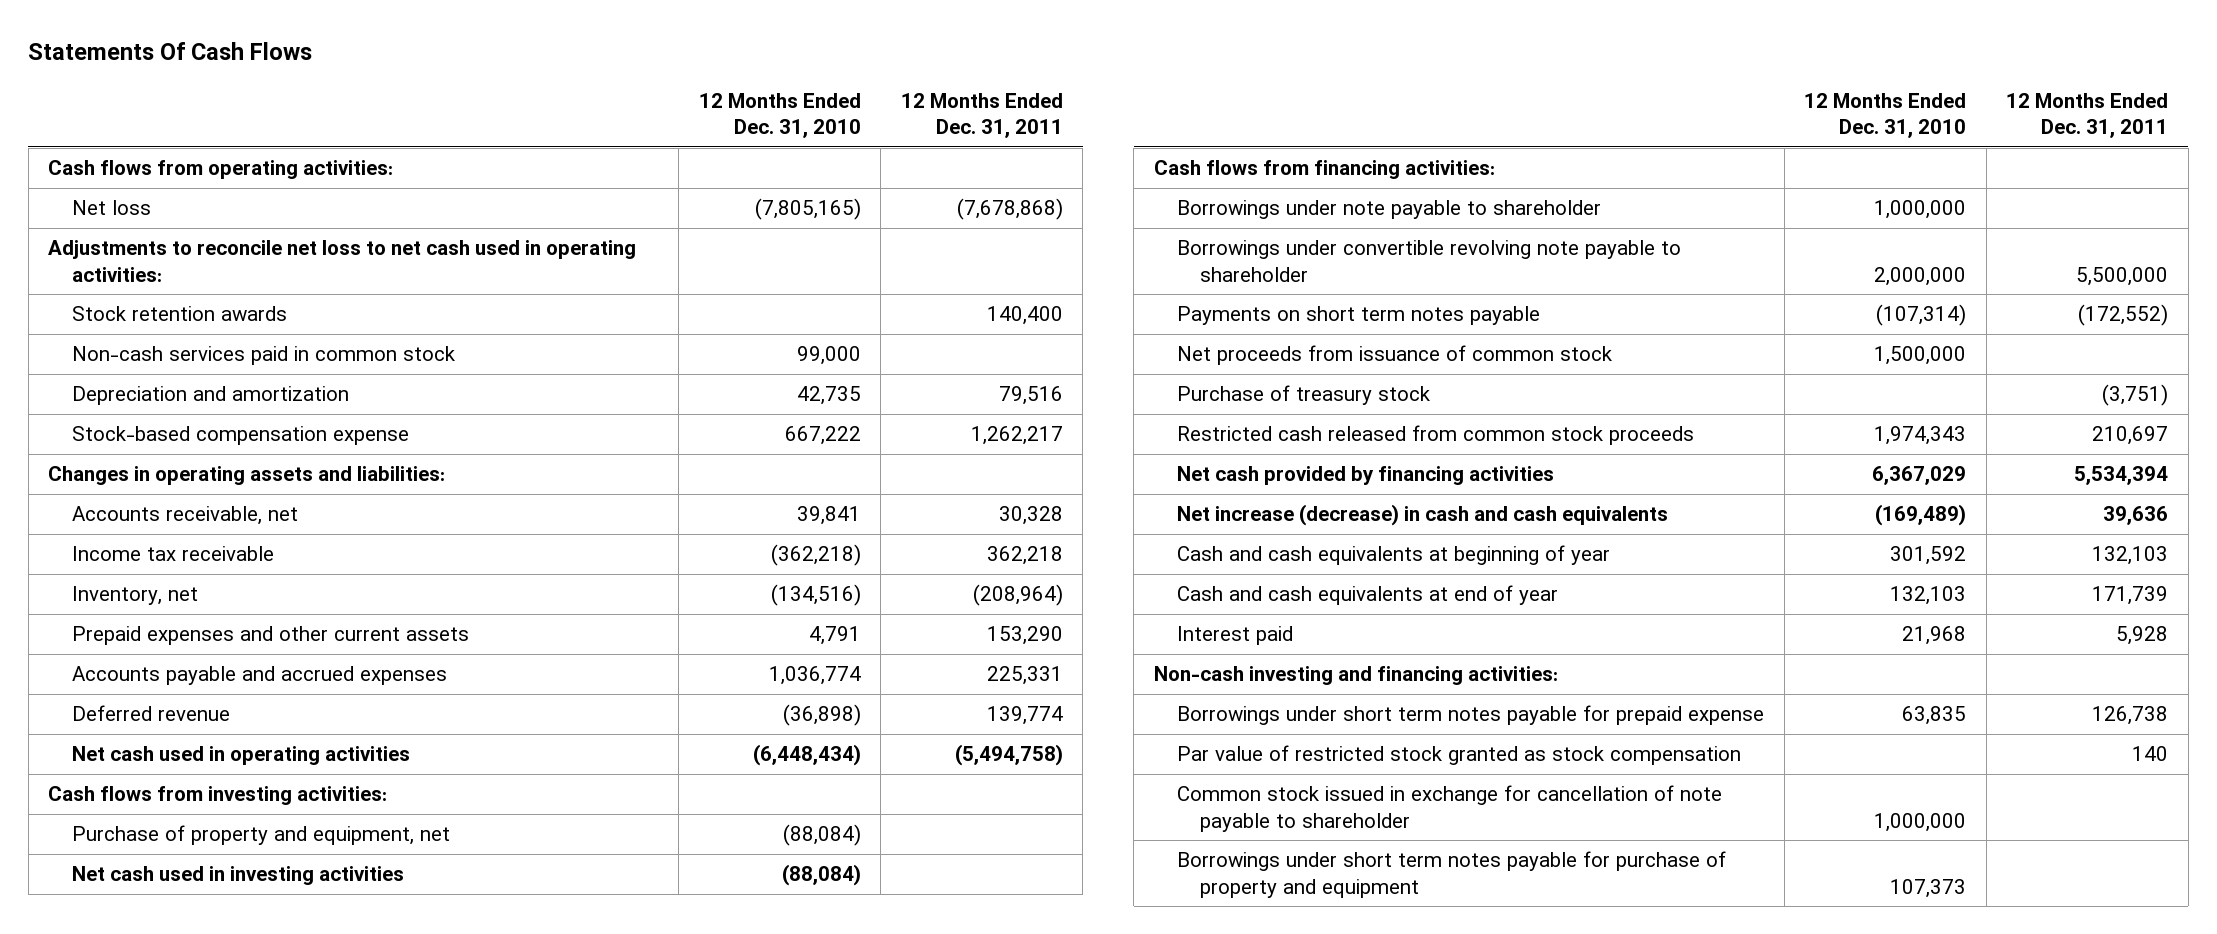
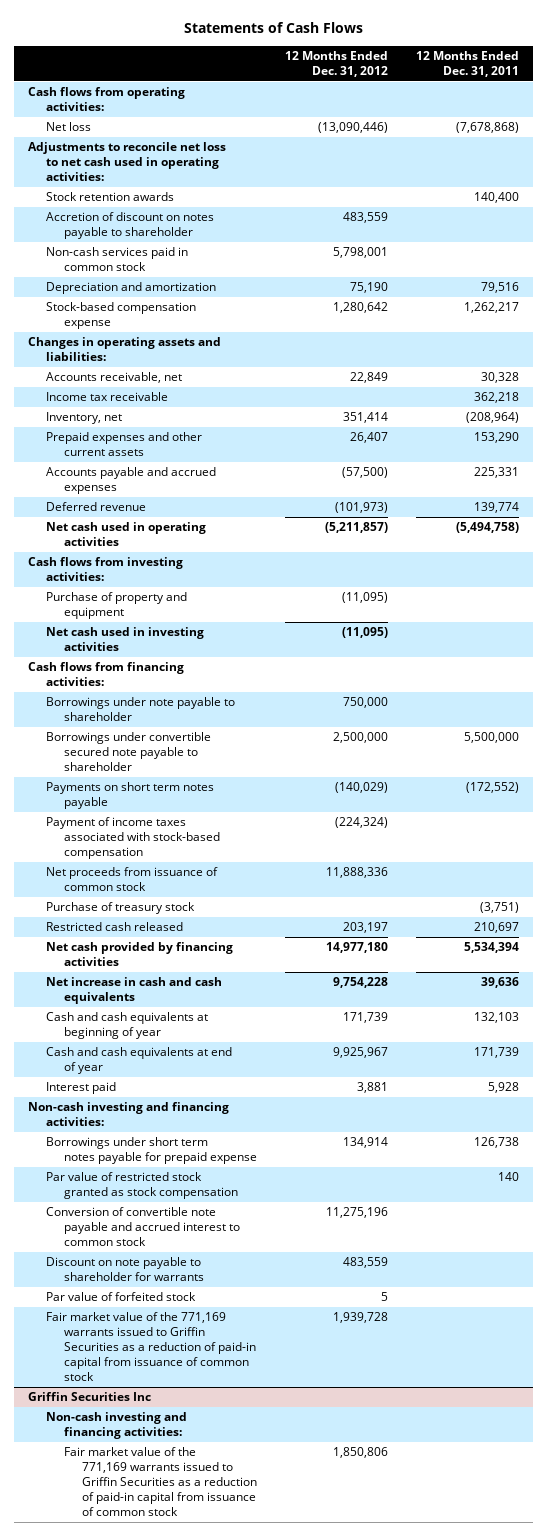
- Statements Of Cash Flows
+ Statements of Cash Flows
- | 12 Months Ended Dec. 31, 2010 | 12 Months Ended Dec. 31, 2011
+ | 12 Months Ended Dec. 31, 2012 | 12 Months Ended Dec. 31, 2011
+ Accretion of discount on notes payable to shareholder | 483,559 |
- Purchase of property and equipment, net | (88,084) |
+ Purchase of property and equipment | (11,095) |
- Borrowings under convertible revolving note payable to shareholder | 2,000,000 | 5,500,000
+ Borrowings under convertible secured note payable to shareholder | 2,500,000 | 5,500,000
+ Payment of income taxes associated with stock-based compensation | (224,324) |
- Restricted cash released from common stock proceeds | 1,974,343 | 210,697
+ Restricted cash released | 203,197 | 210,697
- Net increase (decrease) in cash and cash equivalents | (169,489) | 39,636
+ Net increase in cash and cash equivalents | 9,754,228 | 39,636
- Common stock issued in exchange for cancellation of note payable to shareholder | 1,000,000 |
- Borrowings under short term notes payable for purchase of property and equipment | 107,373 |
+ Conversion of convertible note payable and accrued interest to common stock | 11,275,196 |
+ Discount on note payable to shareholder for warrants | 483,559 |
+ Par value of forfeited stock | 5 |
+ Fair market value of the 771,169 warrants issued to Griffin Securities as a reduction of paid-in capital from issuance of common stock | 1,939,728 |
+ Griffin Securities Inc
+ Non-cash investing and financing activities:
+ Fair market value of the 771,169 warrants issued to Griffin Securities as a reduction of paid-in capital from issuance of common stock | 1,850,806 |

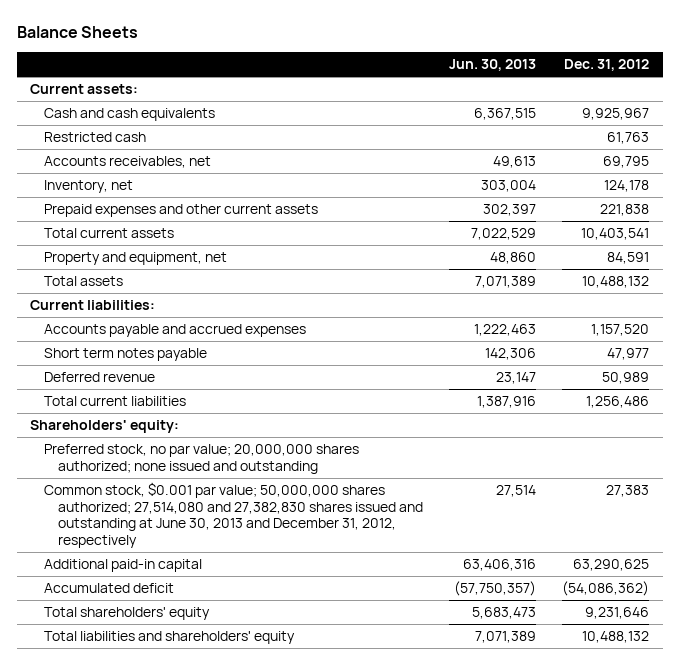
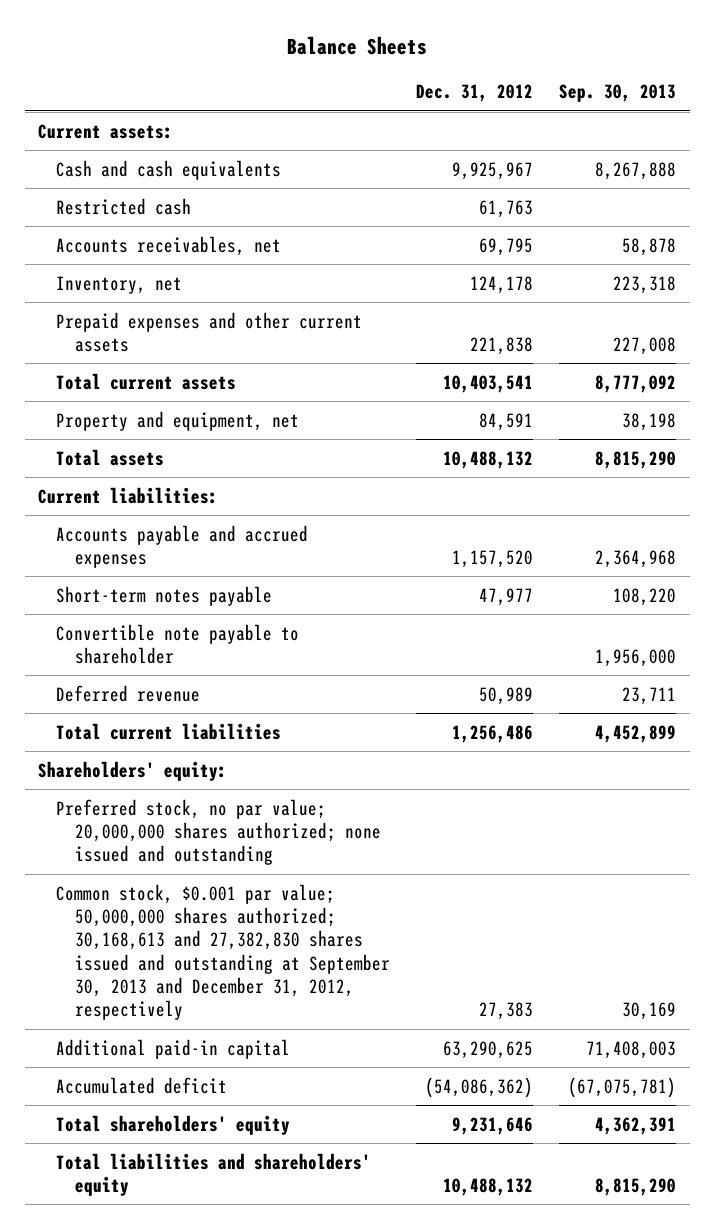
- | Jun. 30, 2013 | Dec. 31, 2012
+ | Dec. 31, 2012 | Sep. 30, 2013
- Short term notes payable | 142,306 | 47,977
+ Short-term notes payable | 47,977 | 108,220
+ Convertible note payable to shareholder | | 1,956,000
- Common stock, $0.001 par value; 50,000,000 shares authorized; 27,514,080 and 27,382,830 shares issued and outstanding at June 30, 2013 and December 31, 2012, respectively | 27,514 | 27,383
+ Common stock, $0.001 par value; 50,000,000 shares authorized; 30,168,613 and 27,382,830 shares issued and outstanding at September 30, 2013 and December 31, 2012, respectively | 27,383 | 30,169

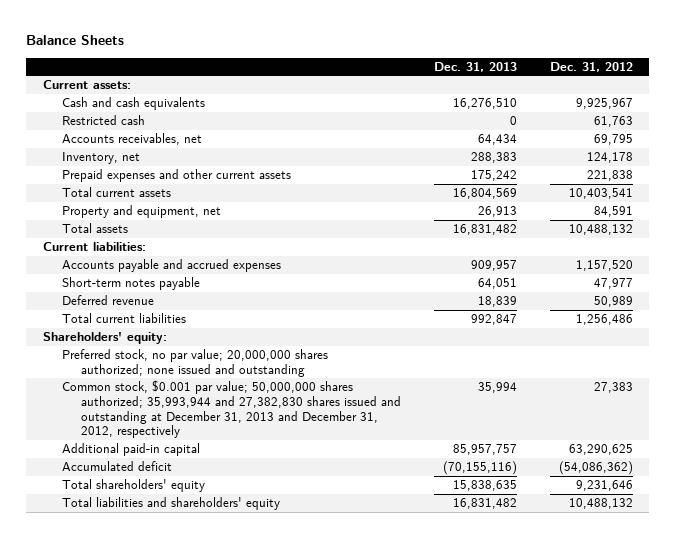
- | Dec. 31, 2012 | Sep. 30, 2013
+ | Dec. 31, 2013 | Dec. 31, 2012
- Convertible note payable to shareholder | | 1,956,000
- Common stock, $0.001 par value; 50,000,000 shares authorized; 30,168,613 and 27,382,830 shares issued and outstanding at September 30, 2013 and December 31, 2012, respectively | 27,383 | 30,169
+ Common stock, $0.001 par value; 50,000,000 shares authorized; 35,993,944 and 27,382,830 shares issued and outstanding at December 31, 2013 and December 31, 2012, respectively | 35,994 | 27,383

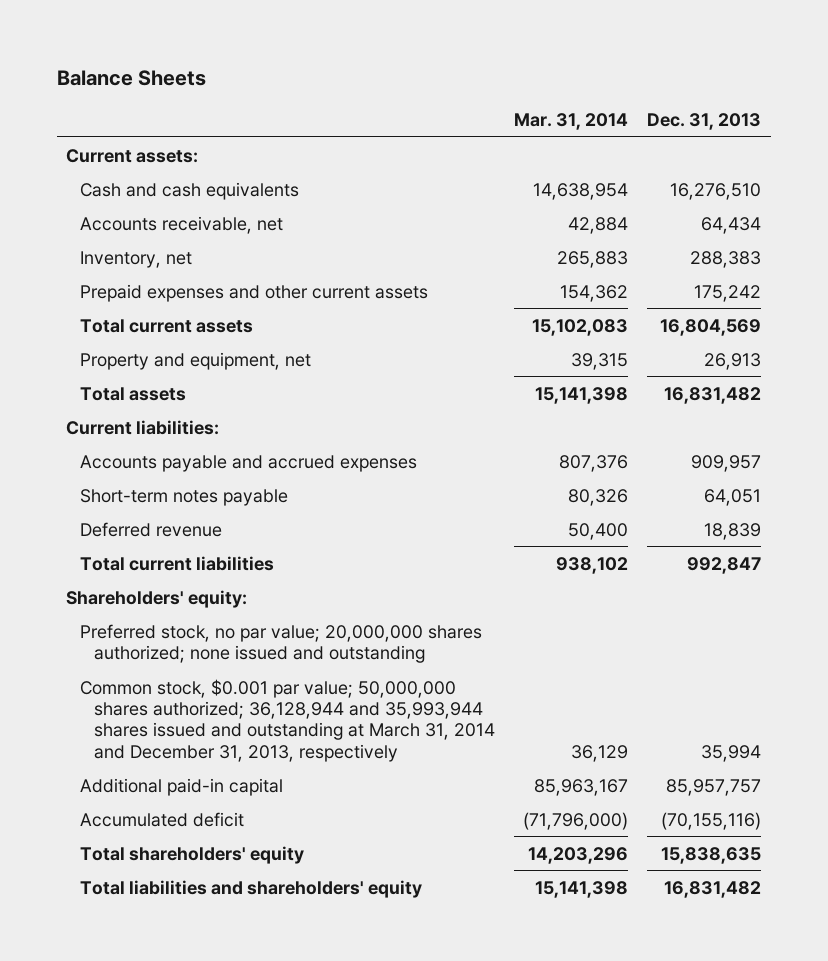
- | Dec. 31, 2013 | Dec. 31, 2012
+ | Mar. 31, 2014 | Dec. 31, 2013
- Restricted cash | 0 | 61,763
- Accounts receivables, net | 64,434 | 69,795
+ Accounts receivable, net | 42,884 | 64,434
- Common stock, $0.001 par value; 50,000,000 shares authorized; 35,993,944 and 27,382,830 shares issued and outstanding at December 31, 2013 and December 31, 2012, respectively | 35,994 | 27,383
+ Common stock, $0.001 par value; 50,000,000 shares authorized; 36,128,944 and 35,993,944 shares issued and outstanding at March 31, 2014 and December 31, 2013, respectively | 36,129 | 35,994

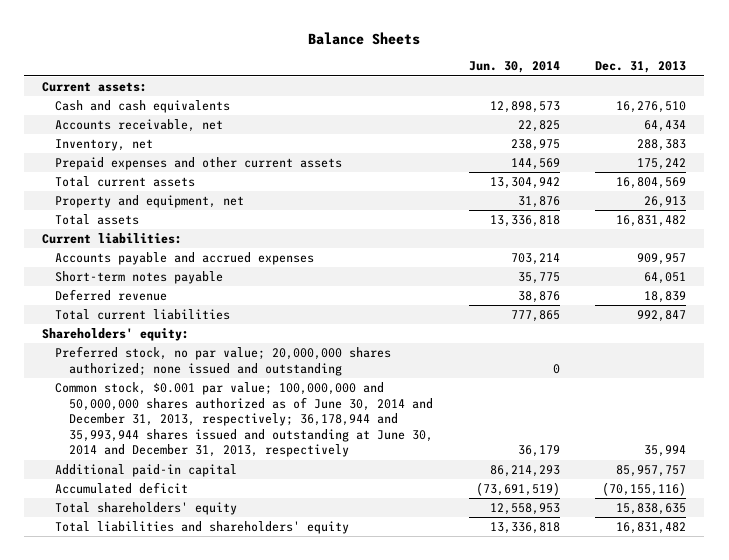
- | Mar. 31, 2014 | Dec. 31, 2013
+ | Jun. 30, 2014 | Dec. 31, 2013
- Common stock, $0.001 par value; 50,000,000 shares authorized; 36,128,944 and 35,993,944 shares issued and outstanding at March 31, 2014 and December 31, 2013, respectively | 36,129 | 35,994
+ Common stock, $0.001 par value; 100,000,000 and 50,000,000 shares authorized as of June 30, 2014 and December 31, 2013, respectively; 36,178,944 and 35,993,944 shares issued and outstanding at June 30, 2014 and December 31, 2013, respectively | 36,179 | 35,994

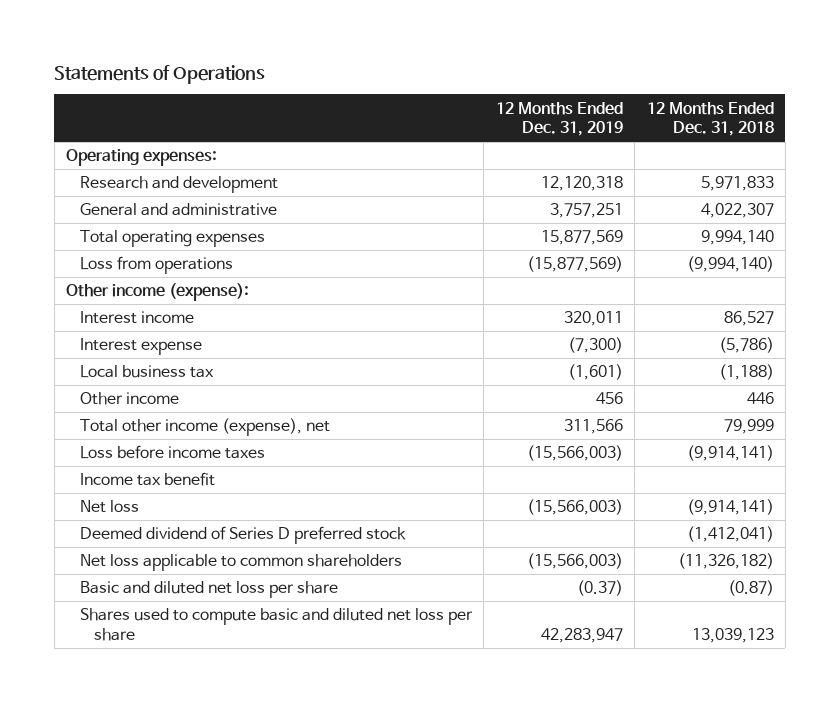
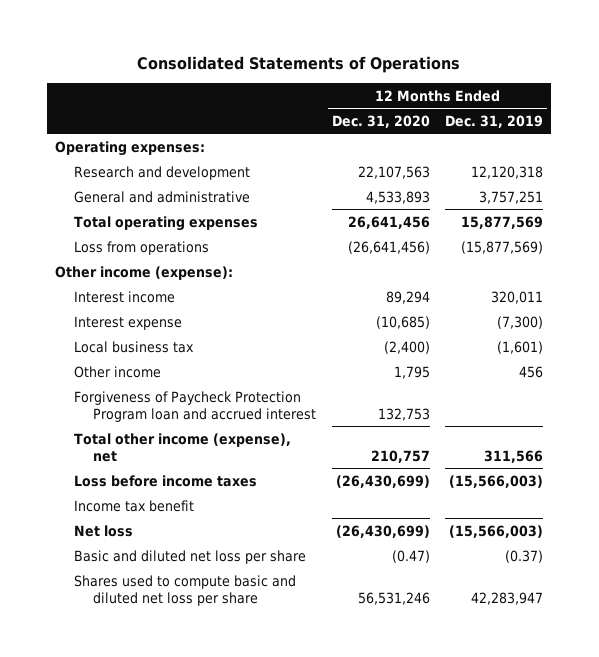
- Statements of Operations
+ Consolidated Statements of Operations
- | 12 Months Ended Dec. 31, 2019 | 12 Months Ended Dec. 31, 2018
+ | 12 Months Ended Dec. 31, 2020 | 12 Months Ended Dec. 31, 2019
+ Forgiveness of Paycheck Protection Program loan and accrued interest | 132,753 |
- Deemed dividend of Series D preferred stock | | (1,412,041)
- Net loss applicable to common shareholders | (15,566,003) | (11,326,182)

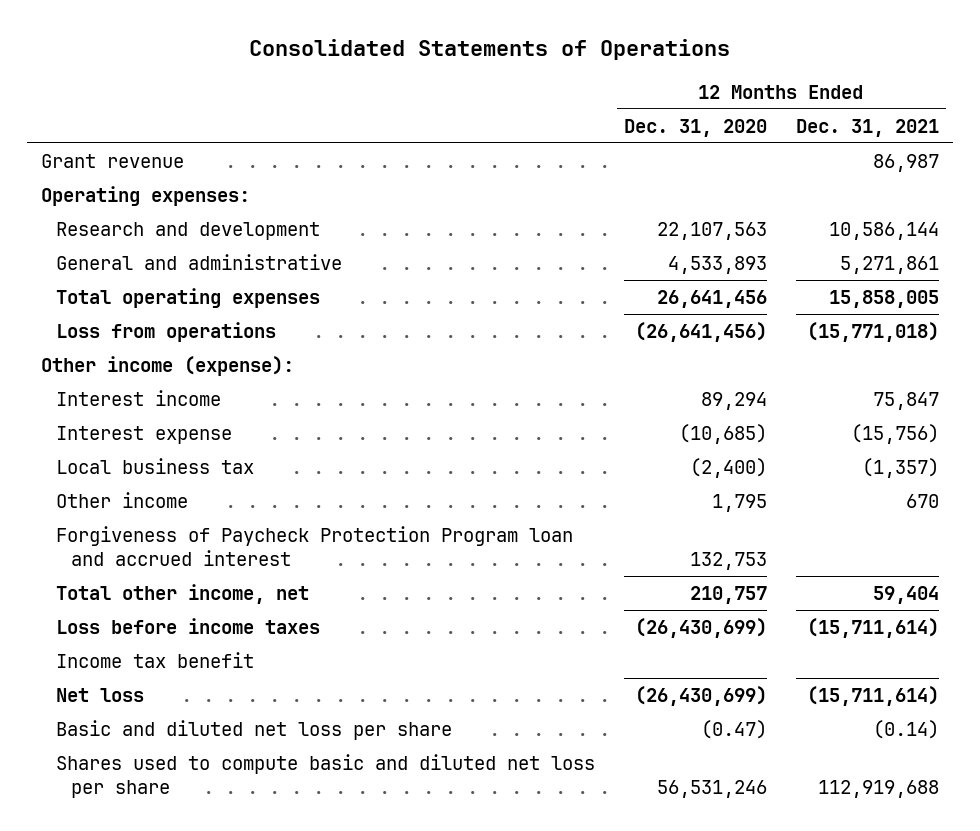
- | 12 Months Ended Dec. 31, 2020 | 12 Months Ended Dec. 31, 2019
+ | 12 Months Ended Dec. 31, 2020 | 12 Months Ended Dec. 31, 2021
+ Grant revenue | | 86,987
- Total other income (expense), net | 210,757 | 311,566
+ Total other income, net | 210,757 | 59,404

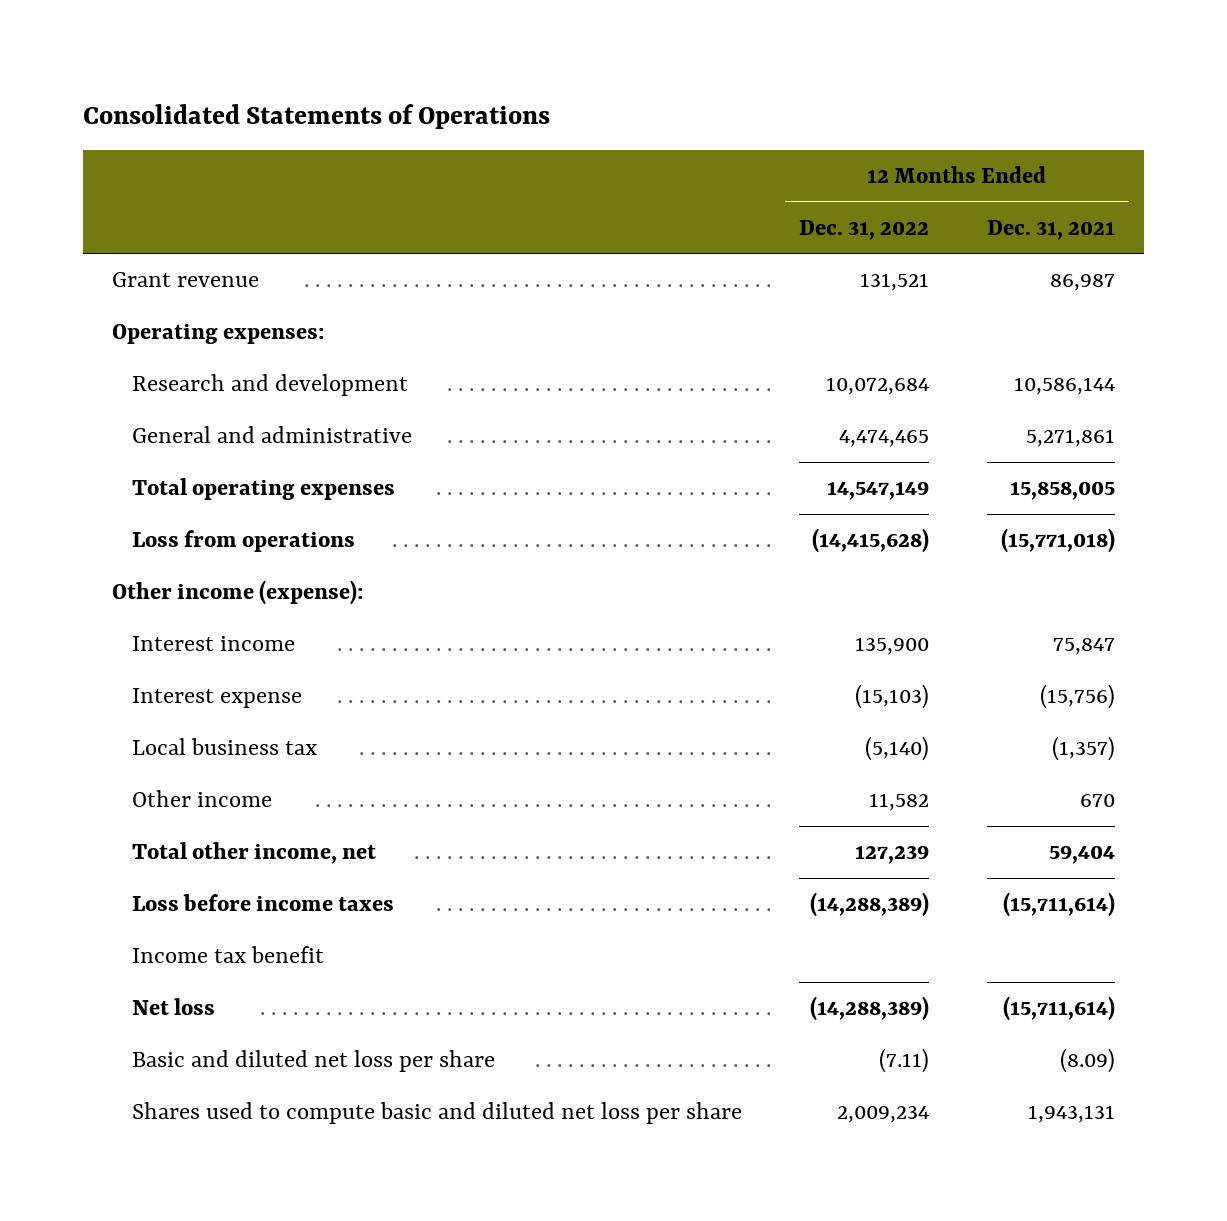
- | 12 Months Ended Dec. 31, 2020 | 12 Months Ended Dec. 31, 2021
+ | 12 Months Ended Dec. 31, 2022 | 12 Months Ended Dec. 31, 2021
- Forgiveness of Paycheck Protection Program loan and accrued interest | 132,753 |
- Basic and diluted net loss per share | (0.47) | (0.14)
- Shares used to compute basic and diluted net loss per share | 56,531,246 | 112,919,688
+ Basic and diluted net loss per share | (7.11) | (8.09)
+ Shares used to compute basic and diluted net loss per share | 2,009,234 | 1,943,131

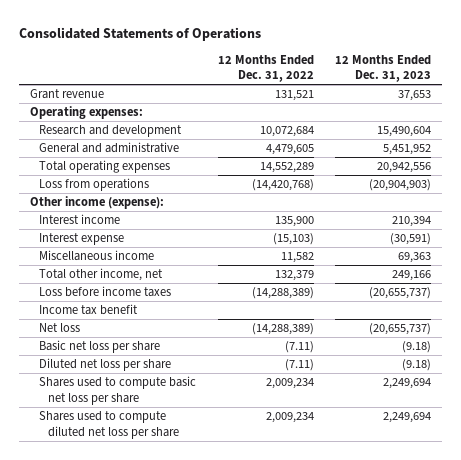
- | 12 Months Ended Dec. 31, 2022 | 12 Months Ended Dec. 31, 2021
+ | 12 Months Ended Dec. 31, 2022 | 12 Months Ended Dec. 31, 2023
- General and administrative | 4,474,465 | 5,271,861
- Total operating expenses | 14,547,149 | 15,858,005
- Loss from operations | (14,415,628) | (15,771,018)
+ General and administrative | 4,479,605 | 5,451,952
+ Total operating expenses | 14,552,289 | 20,942,556
+ Loss from operations | (14,420,768) | (20,904,903)
- Local business tax | (5,140) | (1,357)
- Other income | 11,582 | 670
- Total other income, net | 127,239 | 59,404
+ Miscellaneous income | 11,582 | 69,363
+ Total other income, net | 132,379 | 249,166
- Basic and diluted net loss per share | (7.11) | (8.09)
- Shares used to compute basic and diluted net loss per share | 2,009,234 | 1,943,131
+ Basic net loss per share | (7.11) | (9.18)
+ Diluted net loss per share | (7.11) | (9.18)
+ Shares used to compute basic net loss per share | 2,009,234 | 2,249,694
+ Shares used to compute diluted net loss per share | 2,009,234 | 2,249,694

